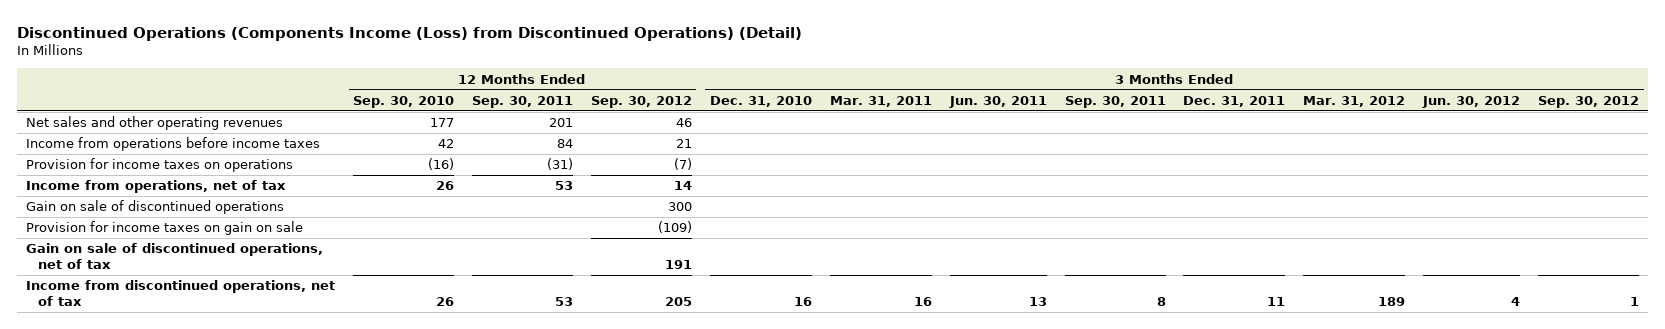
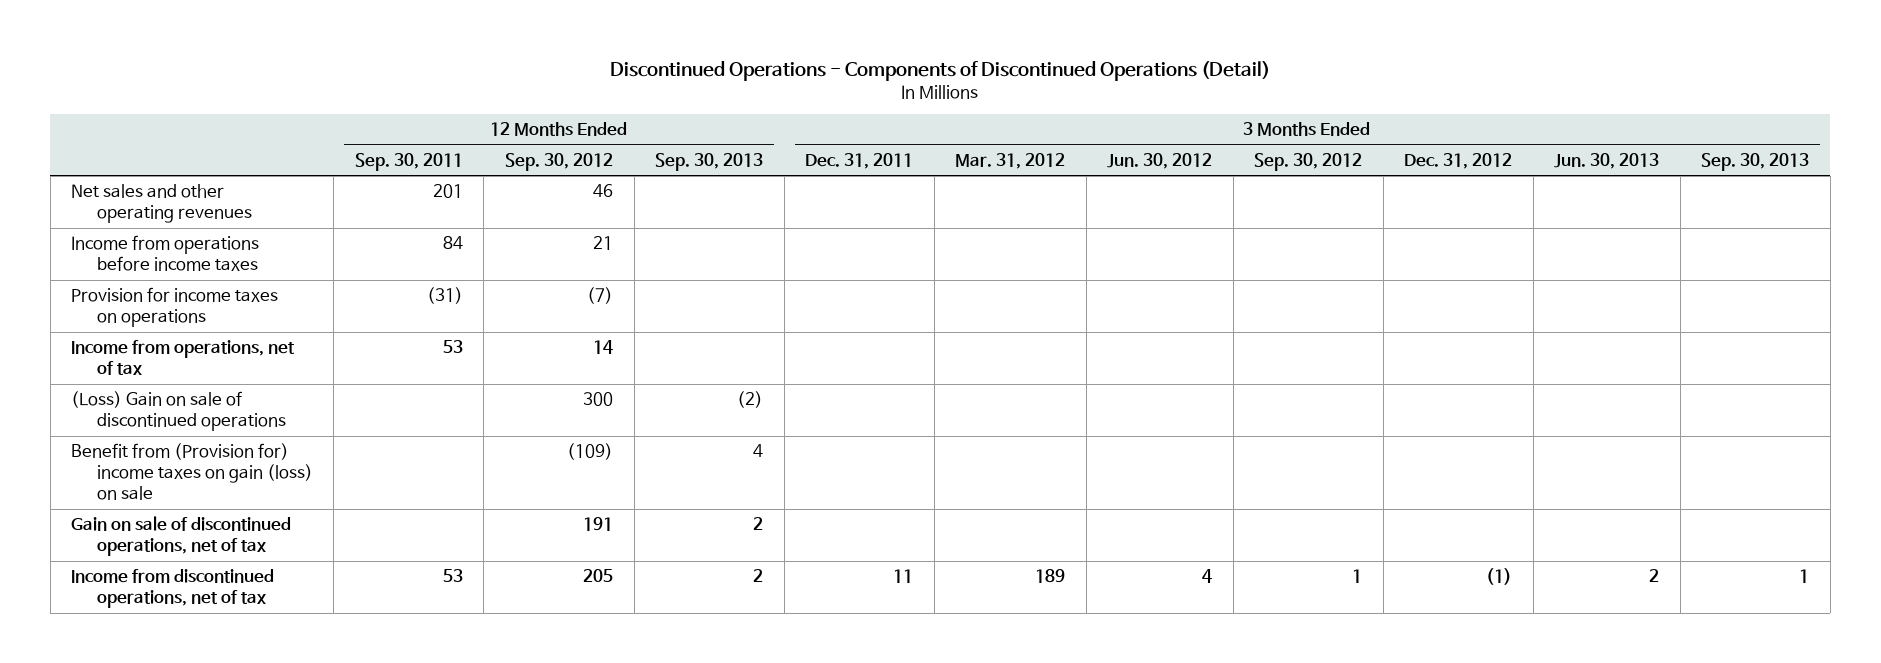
- Discontinued Operations (Components Income (Loss) from Discontinued Operations) (Detail)
+ Discontinued Operations - Components of Discontinued Operations (Detail)
- | 12 Months Ended Sep. 30, 2010 | 12 Months Ended Sep. 30, 2011 | 12 Months Ended Sep. 30, 2012 | 3 Months Ended Dec. 31, 2010 | 3 Months Ended Mar. 31, 2011 | 3 Months Ended Jun. 30, 2011 | 3 Months Ended Sep. 30, 2011 | 3 Months Ended Dec. 31, 2011 | 3 Months Ended Mar. 31, 2012 | 3 Months Ended Jun. 30, 2012 | 3 Months Ended Sep. 30, 2012
+ | 12 Months Ended Sep. 30, 2011 | 12 Months Ended Sep. 30, 2012 | 12 Months Ended Sep. 30, 2013 | 3 Months Ended Dec. 31, 2011 | 3 Months Ended Mar. 31, 2012 | 3 Months Ended Jun. 30, 2012 | 3 Months Ended Sep. 30, 2012 | 3 Months Ended Dec. 31, 2012 | 3 Months Ended Jun. 30, 2013 | 3 Months Ended Sep. 30, 2013
- Gain on sale of discontinued operations | | | 300 | | | | | | | |
- Provision for income taxes on gain on sale | | | (109) | | | | | | | |
+ (Loss) Gain on sale of discontinued operations | | 300 | (2) | | | | | | |
+ Benefit from (Provision for) income taxes on gain (loss) on sale | | (109) | 4 | | | | | | |

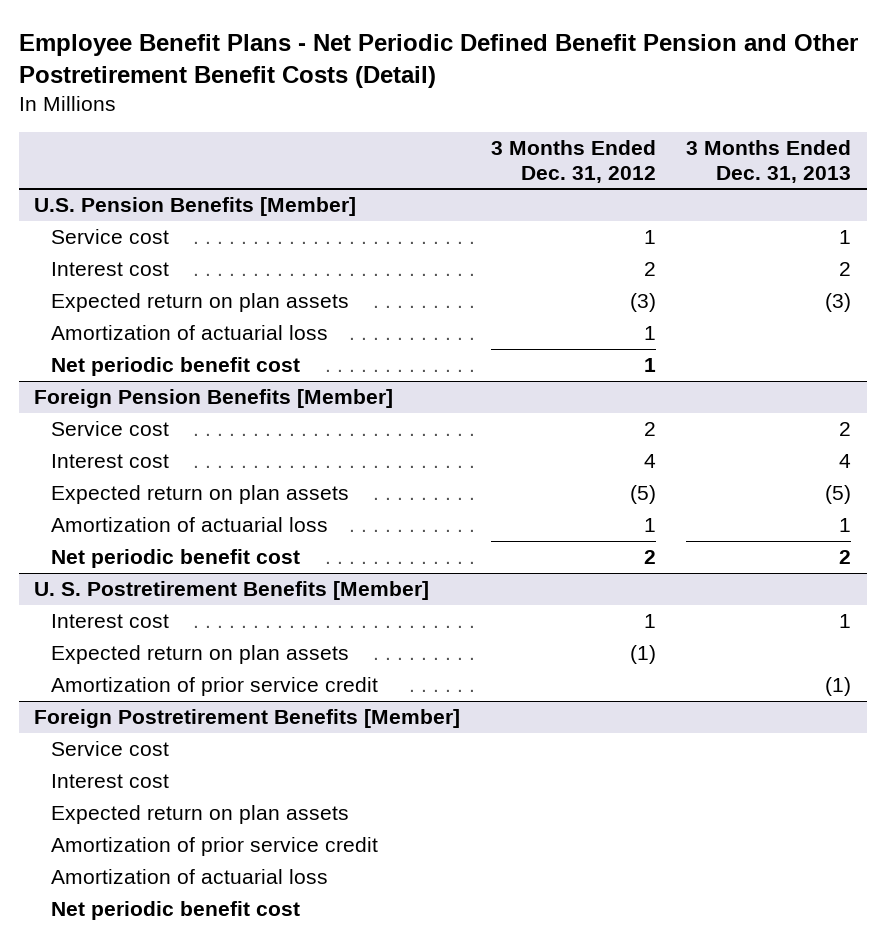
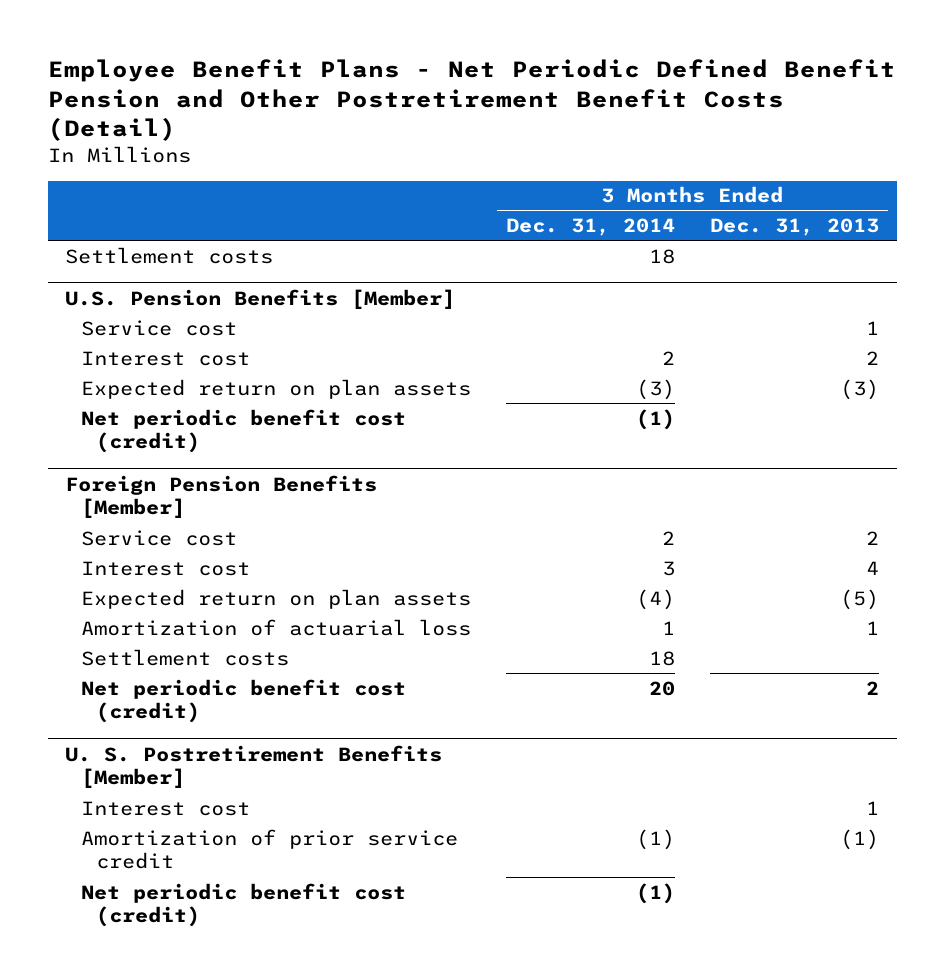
- | 3 Months Ended Dec. 31, 2012 | 3 Months Ended Dec. 31, 2013
+ | 3 Months Ended Dec. 31, 2014 | 3 Months Ended Dec. 31, 2013
+ Settlement costs | 18 |
@ U.S. Pension Benefits [Member]
- Amortization of actuarial loss | 1 |
- Net periodic benefit cost | 1 |
+ Net periodic benefit cost (credit) | (1) |
@ Foreign Pension Benefits [Member]
- Net periodic benefit cost | 2 | 2
+ Settlement costs | 18 |
+ Net periodic benefit cost (credit) | 20 | 2
@ U. S. Postretirement Benefits [Member]
- Expected return on plan assets | (1) |
- Foreign Postretirement Benefits [Member]
- Service cost
- Interest cost
- Expected return on plan assets
- Amortization of prior service credit
- Amortization of actuarial loss
- Net periodic benefit cost
@ U. S. Postretirement Benefits [Member]
+ Net periodic benefit cost (credit) | (1) |

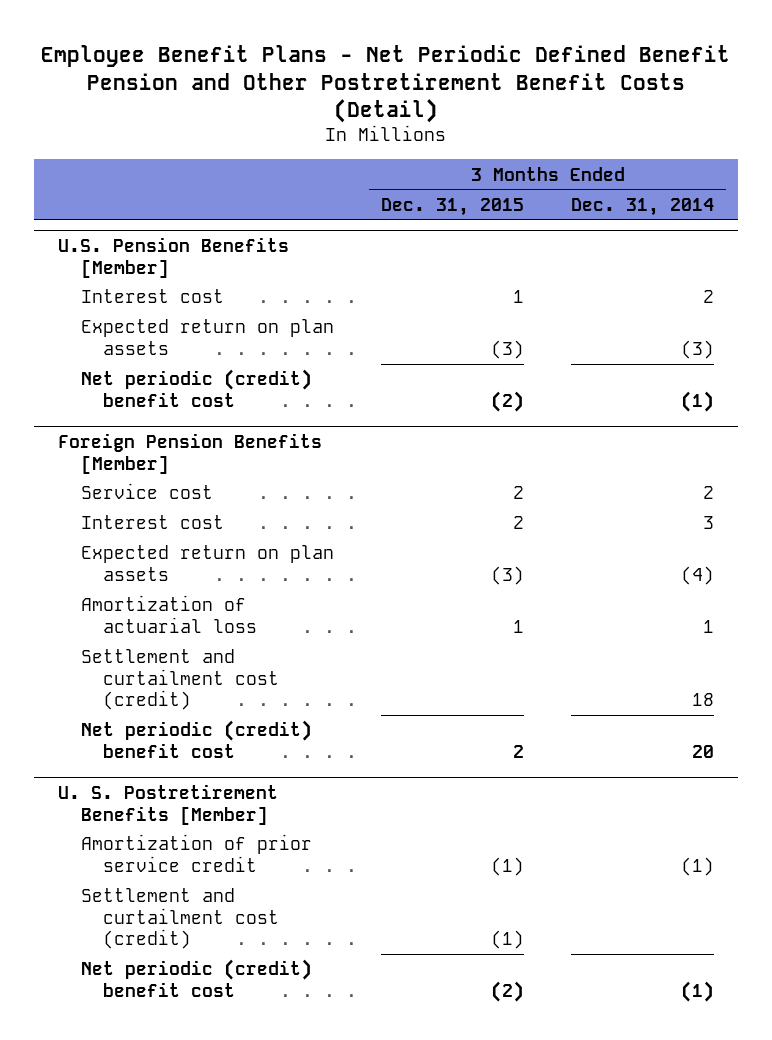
- | 3 Months Ended Dec. 31, 2014 | 3 Months Ended Dec. 31, 2013
+ | 3 Months Ended Dec. 31, 2015 | 3 Months Ended Dec. 31, 2014
- Settlement costs | 18 |
@ U.S. Pension Benefits [Member]
- Service cost | | 1
- Net periodic benefit cost (credit) | (1) |
+ Net periodic (credit) benefit cost | (2) | (1)
@ Foreign Pension Benefits [Member]
- Settlement costs | 18 |
- Net periodic benefit cost (credit) | 20 | 2
+ Settlement and curtailment cost (credit) | | 18
+ Net periodic (credit) benefit cost | 2 | 20
@ U. S. Postretirement Benefits [Member]
- Interest cost | | 1
- Net periodic benefit cost (credit) | (1) |
+ Settlement and curtailment cost (credit) | (1) |
+ Net periodic (credit) benefit cost | (2) | (1)

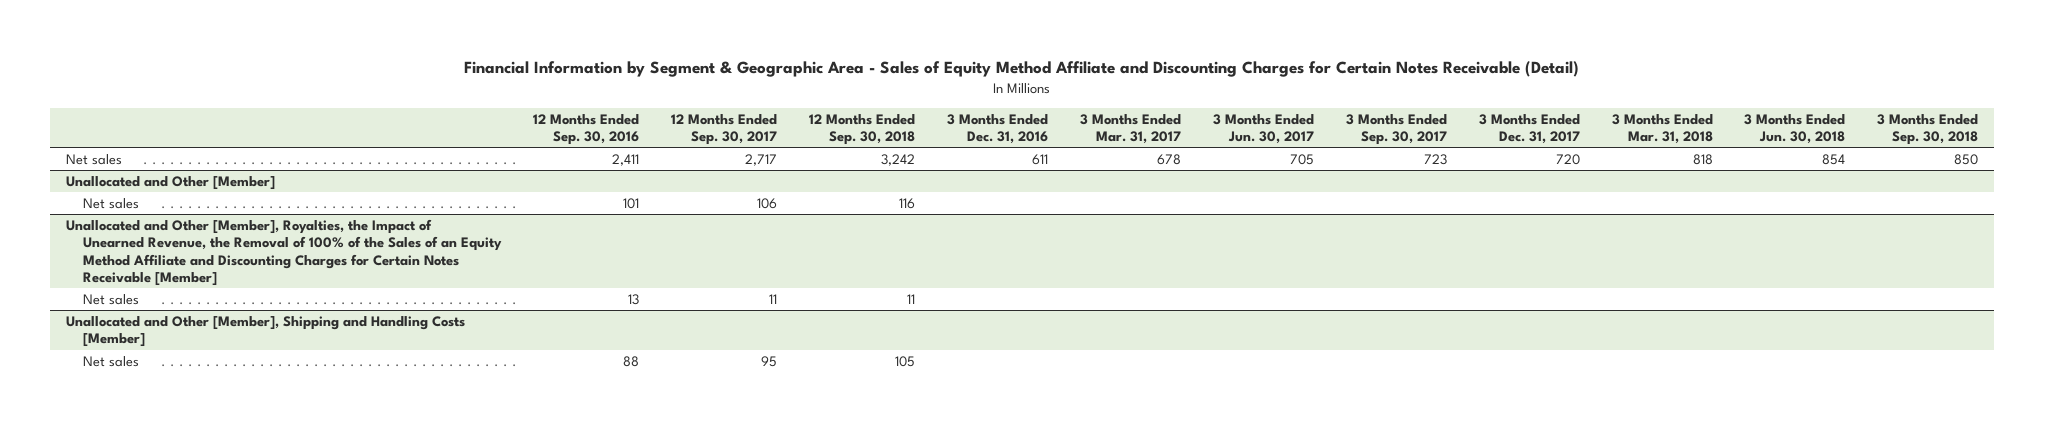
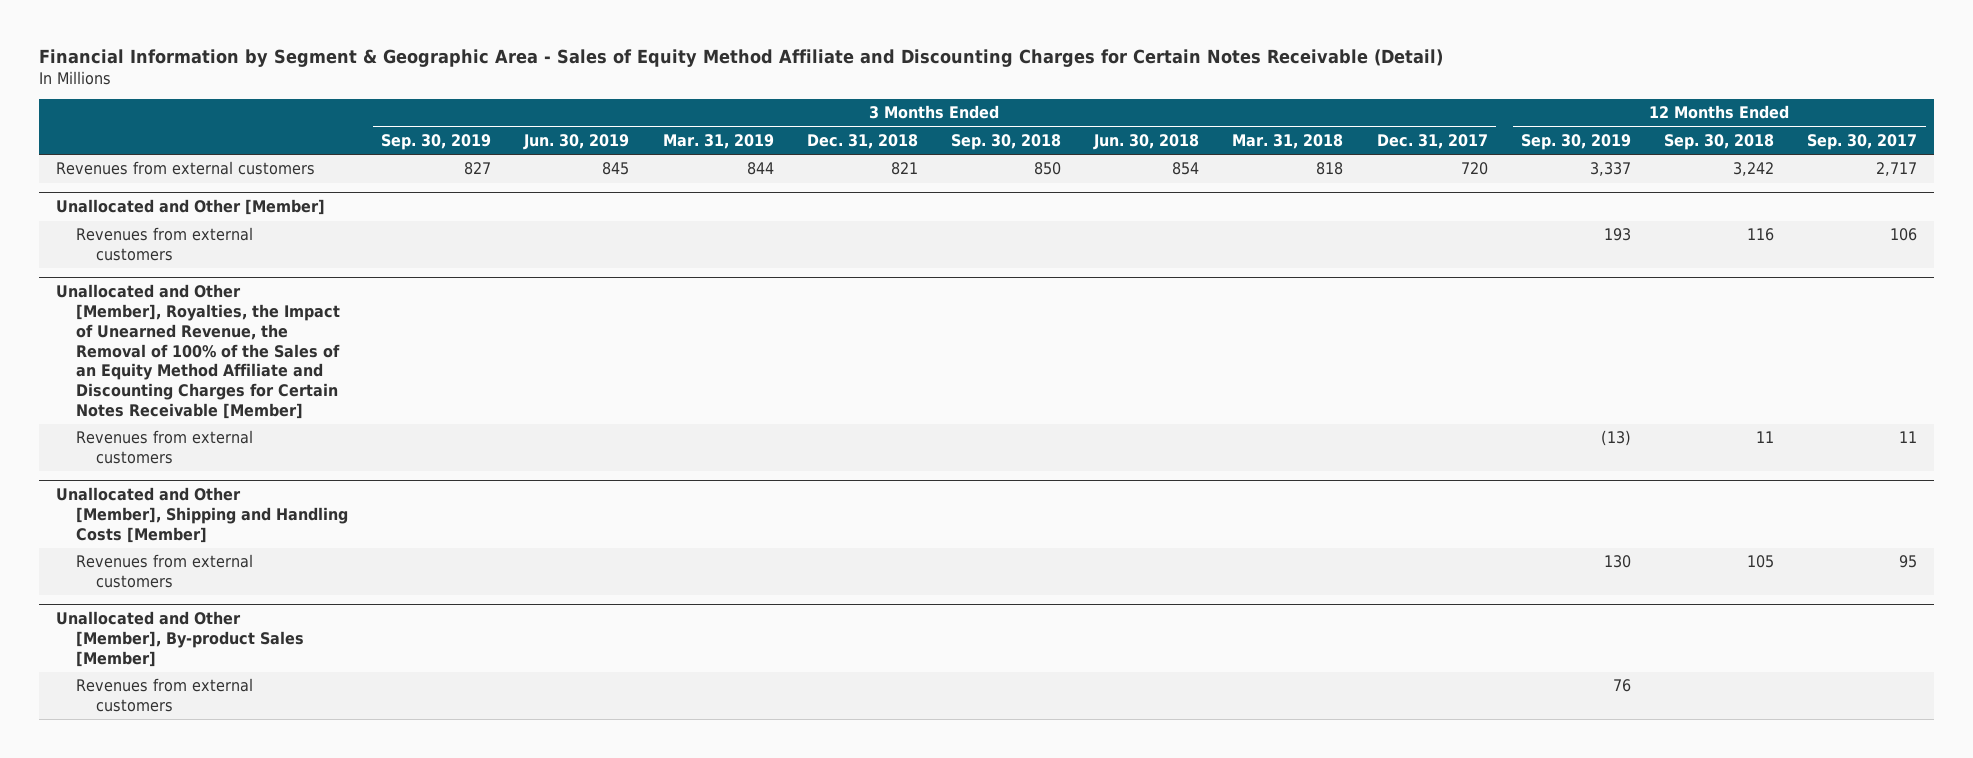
- | 12 Months Ended Sep. 30, 2016 | 12 Months Ended Sep. 30, 2017 | 12 Months Ended Sep. 30, 2018 | 3 Months Ended Dec. 31, 2016 | 3 Months Ended Mar. 31, 2017 | 3 Months Ended Jun. 30, 2017 | 3 Months Ended Sep. 30, 2017 | 3 Months Ended Dec. 31, 2017 | 3 Months Ended Mar. 31, 2018 | 3 Months Ended Jun. 30, 2018 | 3 Months Ended Sep. 30, 2018
+ | 3 Months Ended Sep. 30, 2019 | 3 Months Ended Jun. 30, 2019 | 3 Months Ended Mar. 31, 2019 | 3 Months Ended Dec. 31, 2018 | 3 Months Ended Sep. 30, 2018 | 3 Months Ended Jun. 30, 2018 | 3 Months Ended Mar. 31, 2018 | 3 Months Ended Dec. 31, 2017 | 12 Months Ended Sep. 30, 2019 | 12 Months Ended Sep. 30, 2018 | 12 Months Ended Sep. 30, 2017
- Net sales | 2,411 | 2,717 | 3,242 | 611 | 678 | 705 | 723 | 720 | 818 | 854 | 850
+ Revenues from external customers | 827 | 845 | 844 | 821 | 850 | 854 | 818 | 720 | 3,337 | 3,242 | 2,717
@ Unallocated and Other [Member]
- Net sales | 101 | 106 | 116 | | | | | | | |
+ Revenues from external customers | | | | | | | | | 193 | 116 | 106
@ Unallocated and Other [Member], Royalties, the Impact of Unearned Revenue, the Removal of 100% of the Sales of an Equity Method Affiliate and Discounting Charges for Certain Notes Receivable [Member]
- Net sales | 13 | 11 | 11 | | | | | | | |
+ Revenues from external customers | | | | | | | | | (13) | 11 | 11
@ Unallocated and Other [Member], Shipping and Handling Costs [Member]
- Net sales | 88 | 95 | 105 | | | | | | | |
+ Revenues from external customers | | | | | | | | | 130 | 105 | 95
+ Unallocated and Other [Member], By-product Sales [Member]
+ Revenues from external customers | | | | | | | | | 76 | |

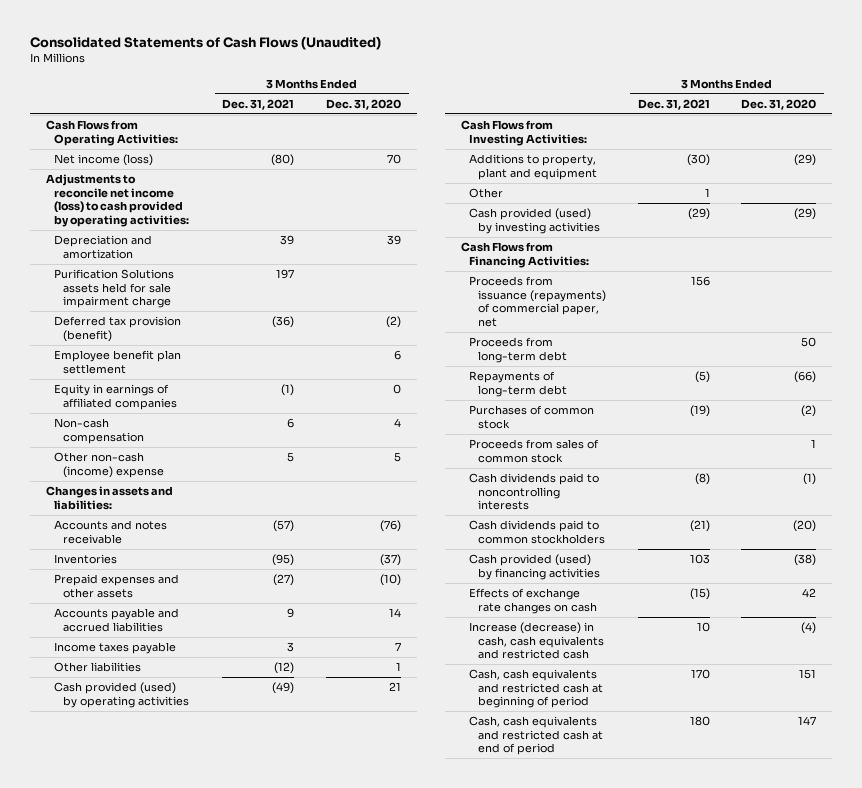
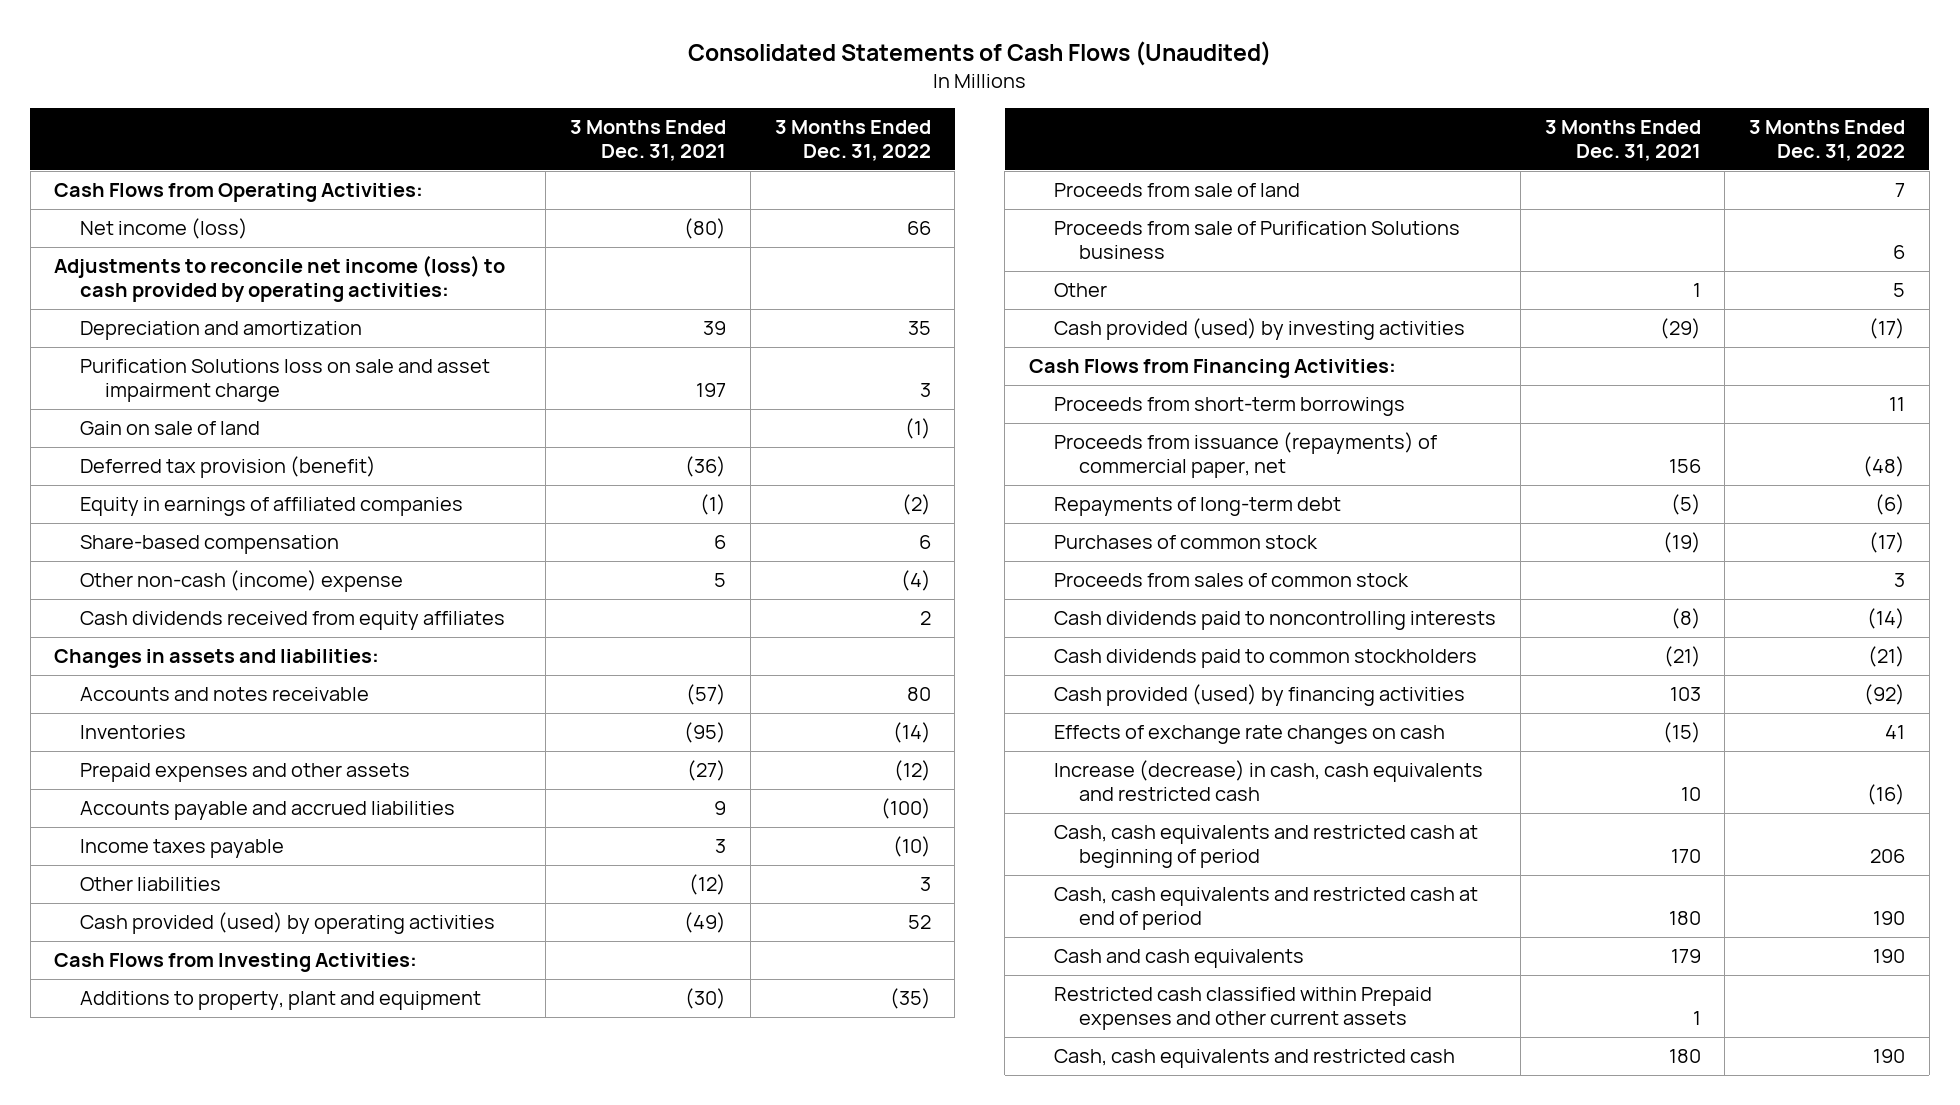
- | 3 Months Ended Dec. 31, 2021 | 3 Months Ended Dec. 31, 2020
+ | 3 Months Ended Dec. 31, 2021 | 3 Months Ended Dec. 31, 2022
- Purification Solutions assets held for sale impairment charge | 197 |
+ Purification Solutions loss on sale and asset impairment charge | 197 | 3
+ Gain on sale of land | | (1)
- Employee benefit plan settlement | | 6
- Non-cash compensation | 6 | 4
+ Share-based compensation | 6 | 6
+ Cash dividends received from equity affiliates | | 2
+ Proceeds from sale of land | | 7
+ Proceeds from sale of Purification Solutions business | | 6
+ Proceeds from short-term borrowings | | 11
- Proceeds from long-term debt | | 50
+ Cash and cash equivalents | 179 | 190
+ Restricted cash classified within Prepaid expenses and other current assets | 1 |
+ Cash, cash equivalents and restricted cash | 180 | 190

